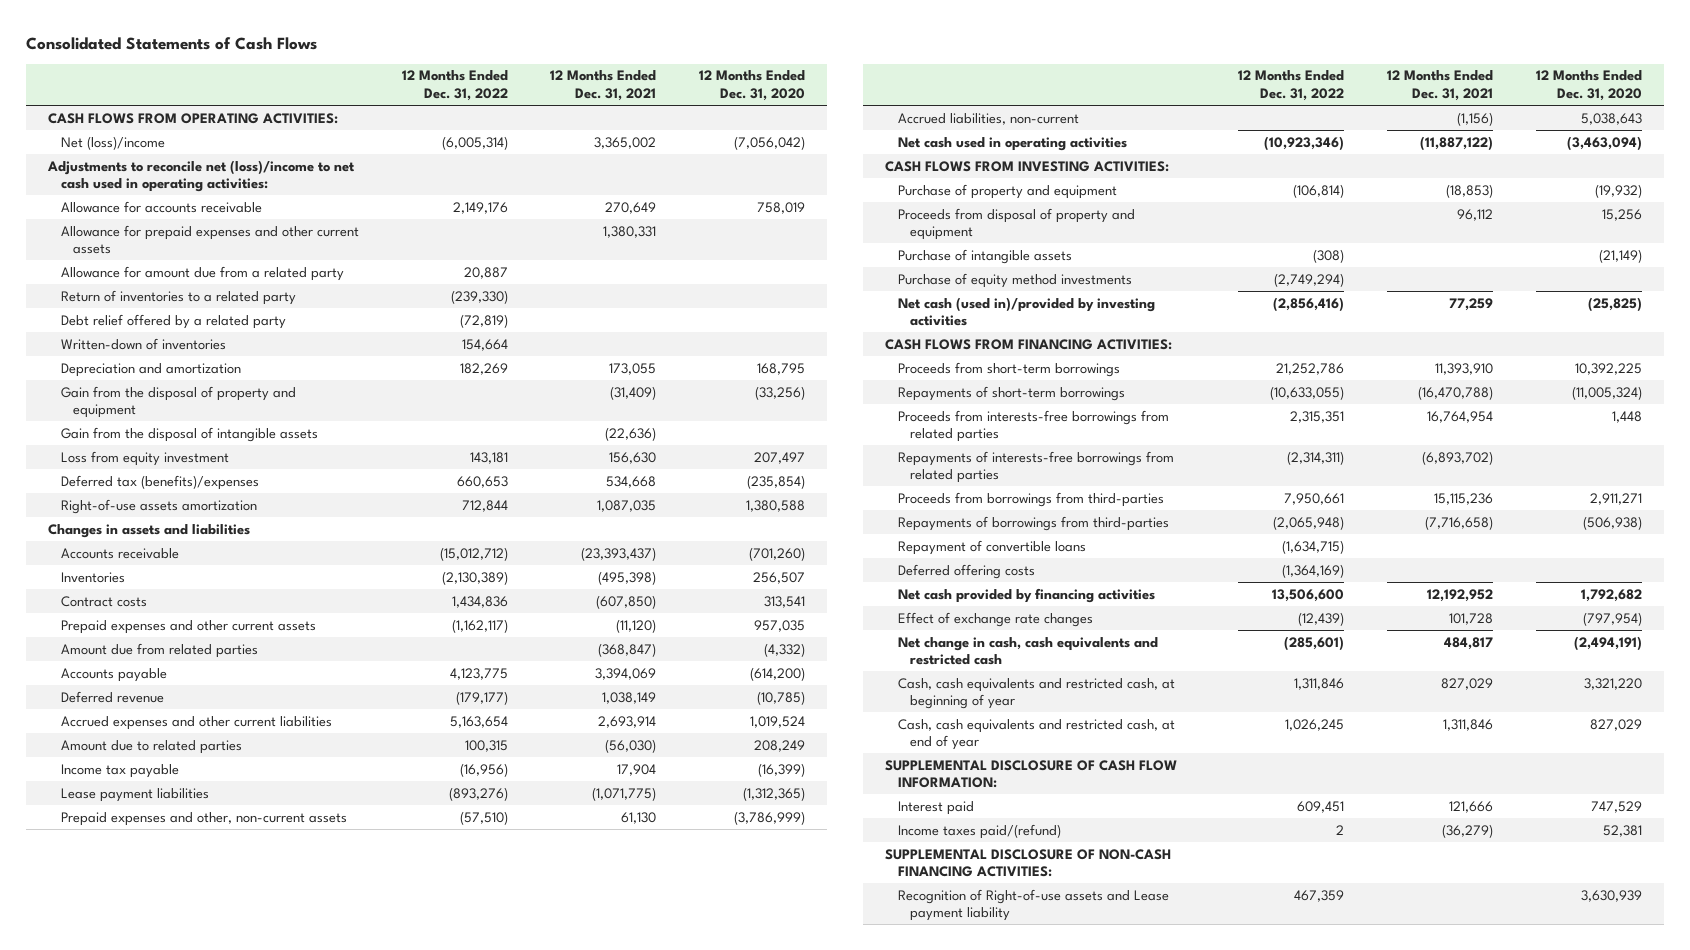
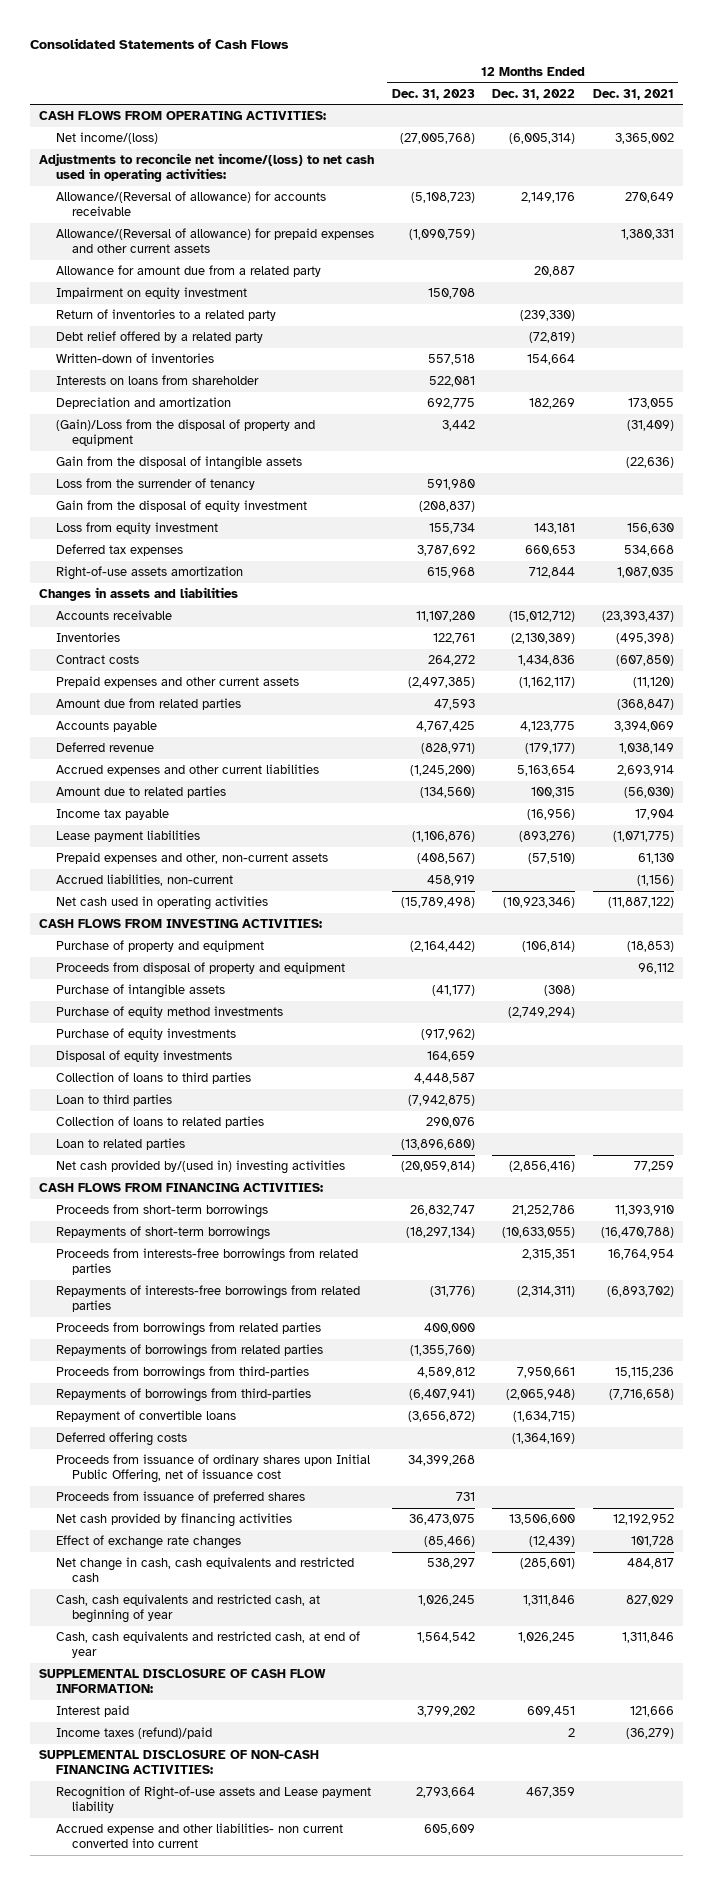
- | 12 Months Ended Dec. 31, 2022 | 12 Months Ended Dec. 31, 2021 | 12 Months Ended Dec. 31, 2020
+ | 12 Months Ended Dec. 31, 2023 | 12 Months Ended Dec. 31, 2022 | 12 Months Ended Dec. 31, 2021
- Net (loss)/income | (6,005,314) | 3,365,002 | (7,056,042)
- Adjustments to reconcile net (loss)/income to net cash used in operating activities:
- Allowance for accounts receivable | 2,149,176 | 270,649 | 758,019
- Allowance for prepaid expenses and other current assets | | 1,380,331 |
+ Net income/(loss) | (27,005,768) | (6,005,314) | 3,365,002
+ Adjustments to reconcile net income/(loss) to net cash used in operating activities:
+ Allowance/(Reversal of allowance) for accounts receivable | (5,108,723) | 2,149,176 | 270,649
+ Allowance/(Reversal of allowance) for prepaid expenses and other current assets | (1,090,759) | | 1,380,331
+ Impairment on equity investment | 150,708 | |
+ Interests on loans from shareholder | 522,081 | |
- Gain from the disposal of property and equipment | | (31,409) | (33,256)
+ (Gain)/Loss from the disposal of property and equipment | 3,442 | | (31,409)
+ Loss from the surrender of tenancy | 591,980 | |
+ Gain from the disposal of equity investment | (208,837) | |
- Deferred tax (benefits)/expenses | 660,653 | 534,668 | (235,854)
+ Deferred tax expenses | 3,787,692 | 660,653 | 534,668
- Net cash (used in)/provided by investing activities | (2,856,416) | 77,259 | (25,825)
+ Purchase of equity investments | (917,962) | |
+ Disposal of equity investments | 164,659 | |
+ Collection of loans to third parties | 4,448,587 | |
+ Loan to third parties | (7,942,875) | |
+ Collection of loans to related parties | 290,076 | |
+ Loan to related parties | (13,896,680) | |
+ Net cash provided by/(used in) investing activities | (20,059,814) | (2,856,416) | 77,259
+ Proceeds from borrowings from related parties | 400,000 | |
+ Repayments of borrowings from related parties | (1,355,760) | |
+ Proceeds from issuance of ordinary shares upon Initial Public Offering, net of issuance cost | 34,399,268 | |
+ Proceeds from issuance of preferred shares | 731 | |
- Income taxes paid/(refund) | 2 | (36,279) | 52,381
+ Income taxes (refund)/paid | | 2 | (36,279)
+ Accrued expense and other liabilities- non current converted into current | 605,609 | |

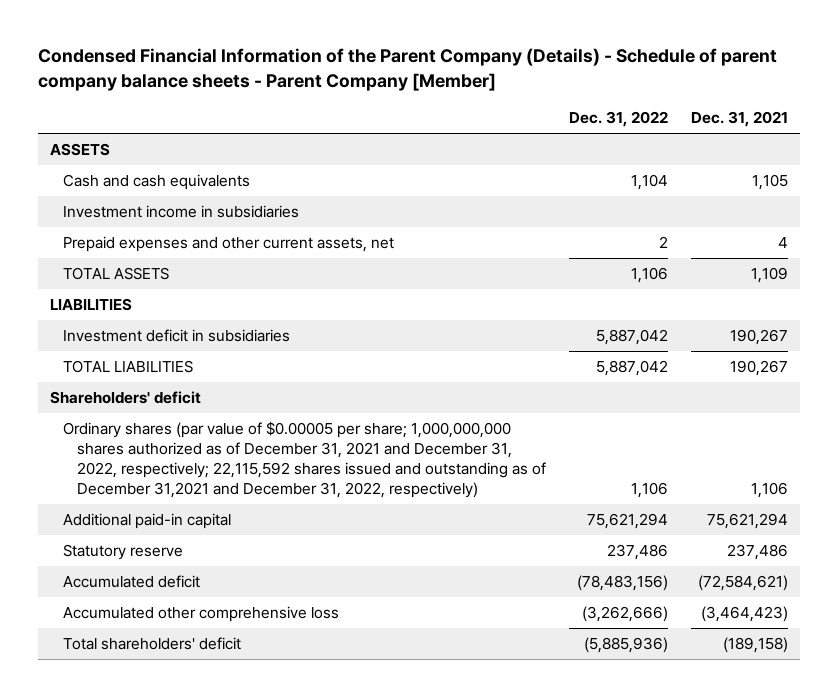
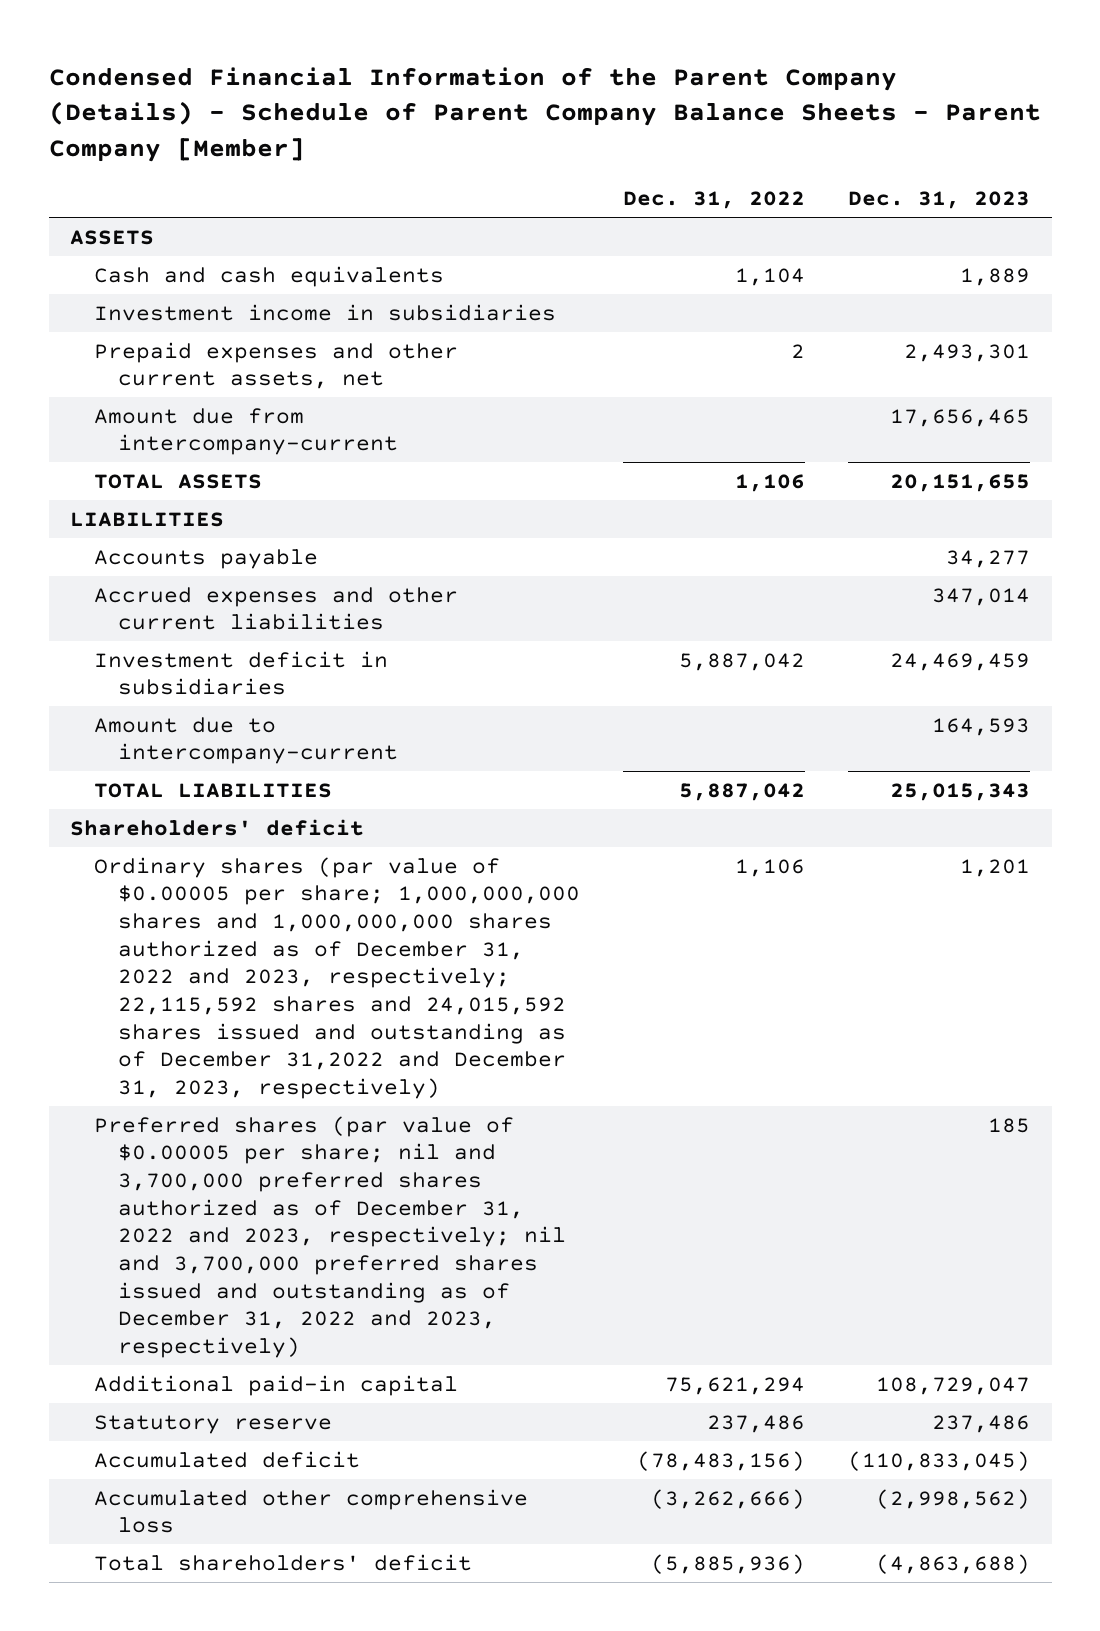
- Condensed Financial Information of the Parent Company (Details) - Schedule of parent company balance sheets - Parent Company [Member]
+ Condensed Financial Information of the Parent Company (Details) - Schedule of Parent Company Balance Sheets - Parent Company [Member]
- | Dec. 31, 2022 | Dec. 31, 2021
+ | Dec. 31, 2022 | Dec. 31, 2023
+ Amount due from intercompany-current | | 17,656,465
+ Accounts payable | | 34,277
+ Accrued expenses and other current liabilities | | 347,014
+ Amount due to intercompany-current | | 164,593
- Ordinary shares (par value of $0.00005 per share; 1,000,000,000 shares authorized as of December 31, 2021 and December 31, 2022, respectively; 22,115,592 shares issued and outstanding as of December 31,2021 and December 31, 2022, respectively) | 1,106 | 1,106
+ Ordinary shares (par value of $0.00005 per share; 1,000,000,000 shares and 1,000,000,000 shares authorized as of December 31, 2022 and 2023, respectively; 22,115,592 shares and 24,015,592 shares issued and outstanding as of December 31,2022 and December 31, 2023, respectively) | 1,106 | 1,201
+ Preferred shares (par value of $0.00005 per share; nil and 3,700,000 preferred shares authorized as of December 31, 2022 and 2023, respectively; nil and 3,700,000 preferred shares issued and outstanding as of December 31, 2022 and 2023, respectively) | | 185

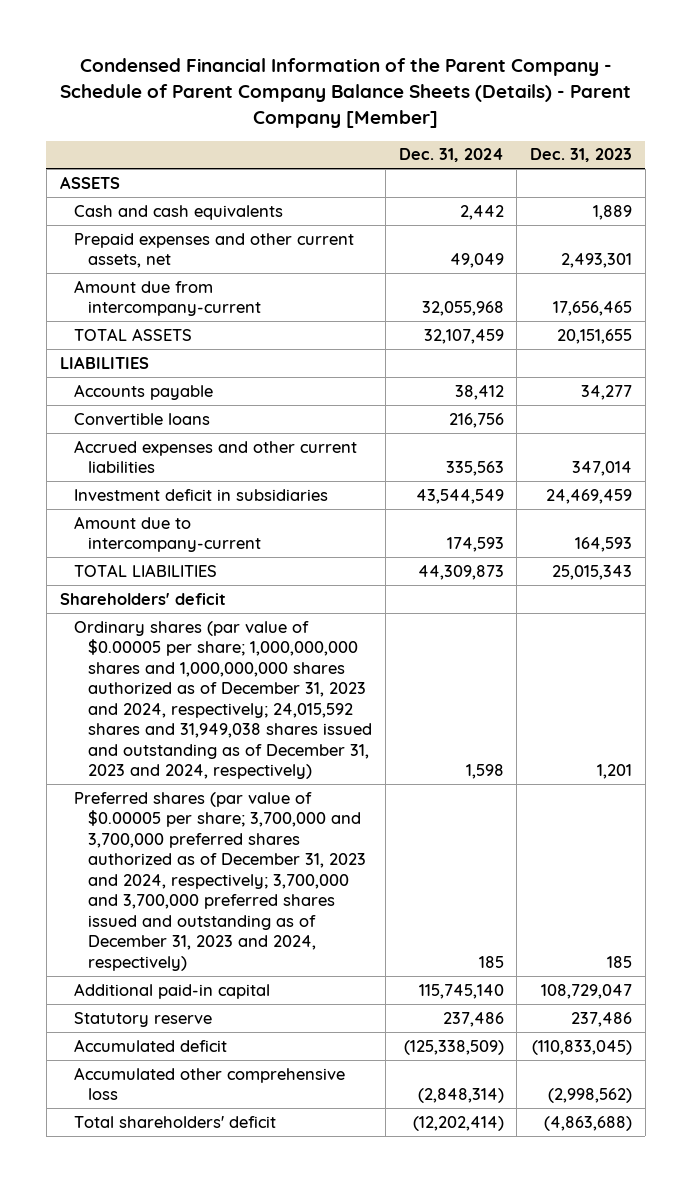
- Condensed Financial Information of the Parent Company (Details) - Schedule of Parent Company Balance Sheets - Parent Company [Member]
+ Condensed Financial Information of the Parent Company - Schedule of Parent Company Balance Sheets (Details) - Parent Company [Member]
- | Dec. 31, 2022 | Dec. 31, 2023
+ | Dec. 31, 2024 | Dec. 31, 2023
- Investment income in subsidiaries
+ Convertible loans | 216,756 |
- Ordinary shares (par value of $0.00005 per share; 1,000,000,000 shares and 1,000,000,000 shares authorized as of December 31, 2022 and 2023, respectively; 22,115,592 shares and 24,015,592 shares issued and outstanding as of December 31,2022 and December 31, 2023, respectively) | 1,106 | 1,201
- Preferred shares (par value of $0.00005 per share; nil and 3,700,000 preferred shares authorized as of December 31, 2022 and 2023, respectively; nil and 3,700,000 preferred shares issued and outstanding as of December 31, 2022 and 2023, respectively) | | 185
+ Ordinary shares (par value of $0.00005 per share; 1,000,000,000 shares and 1,000,000,000 shares authorized as of December 31, 2023 and 2024, respectively; 24,015,592 shares and 31,949,038 shares issued and outstanding as of December 31, 2023 and 2024, respectively) | 1,598 | 1,201
+ Preferred shares (par value of $0.00005 per share; 3,700,000 and 3,700,000 preferred shares authorized as of December 31, 2023 and 2024, respectively; 3,700,000 and 3,700,000 preferred shares issued and outstanding as of December 31, 2023 and 2024, respectively) | 185 | 185

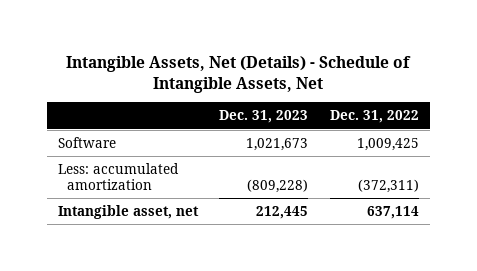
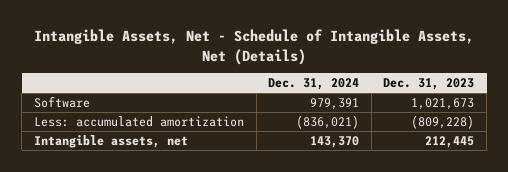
- Intangible Assets, Net (Details) - Schedule of Intangible Assets, Net
+ Intangible Assets, Net - Schedule of Intangible Assets, Net (Details)
- | Dec. 31, 2023 | Dec. 31, 2022
+ | Dec. 31, 2024 | Dec. 31, 2023
- Intangible asset, net | 212,445 | 637,114
+ Intangible assets, net | 143,370 | 212,445

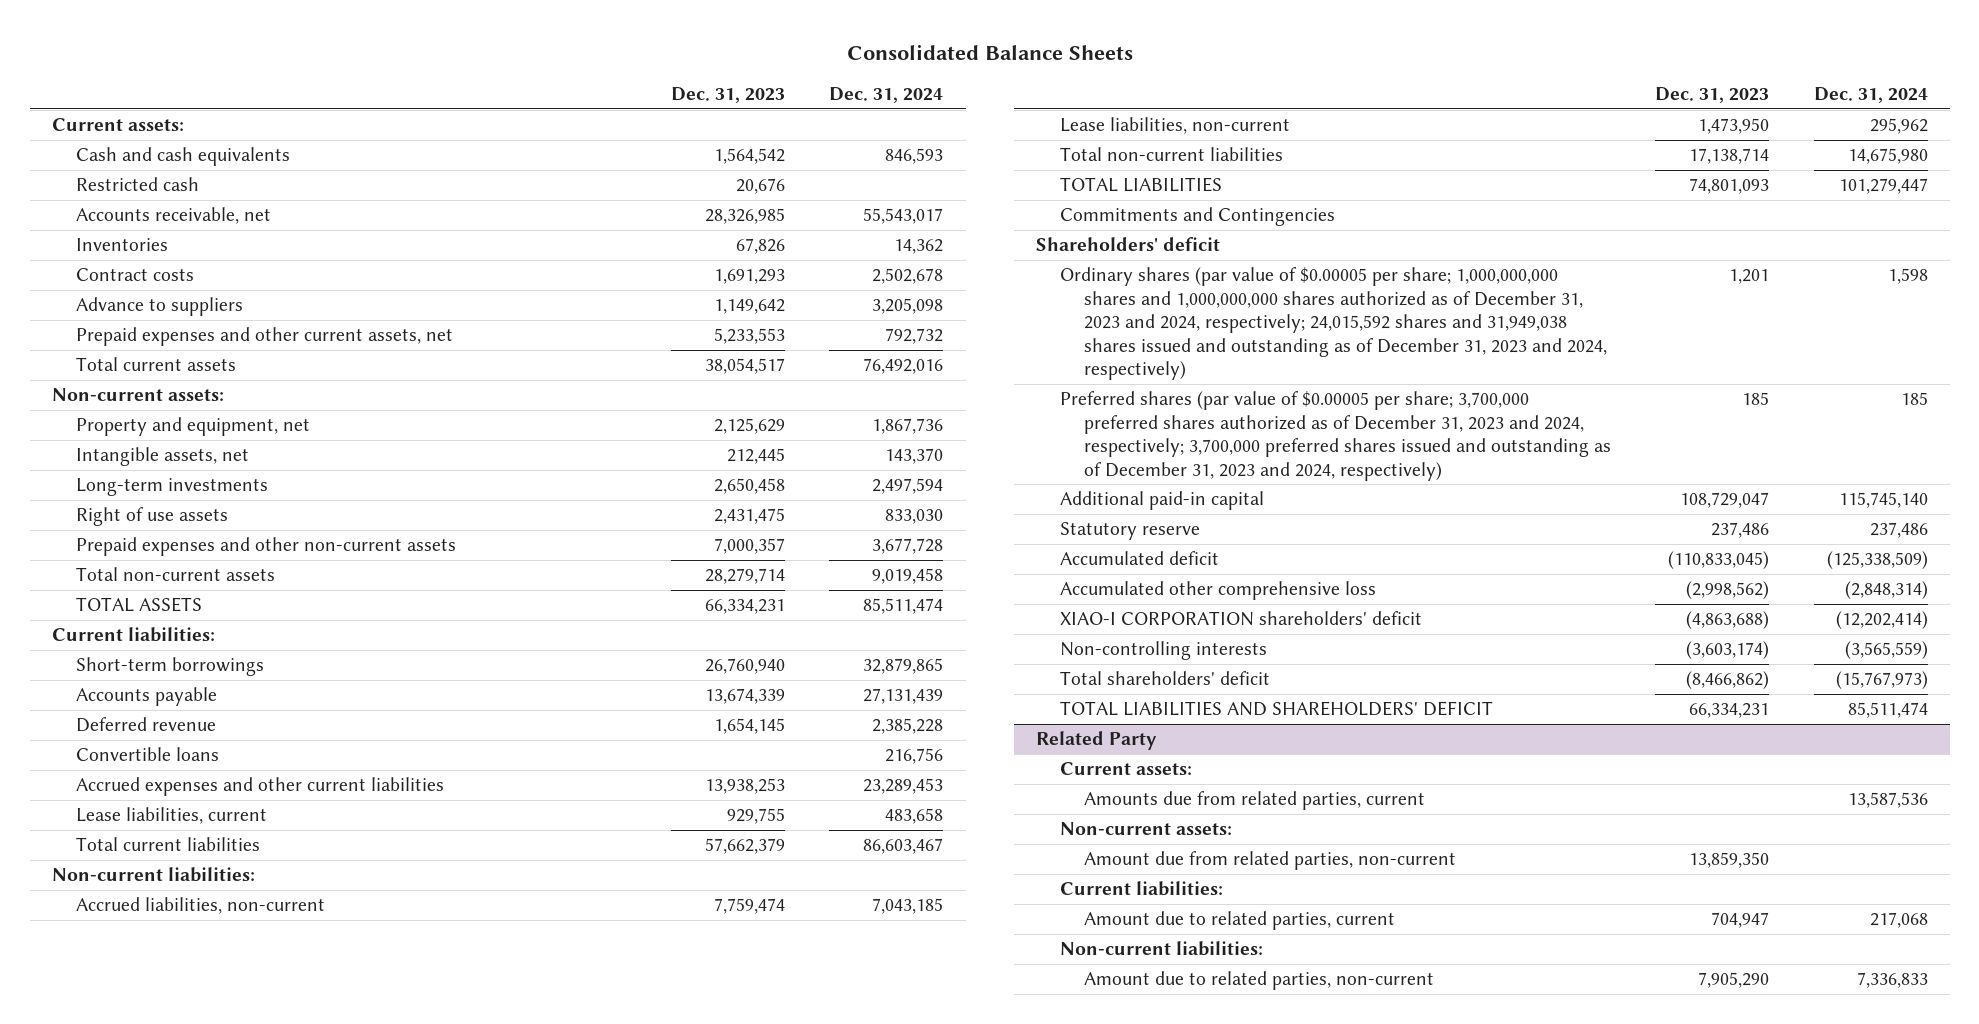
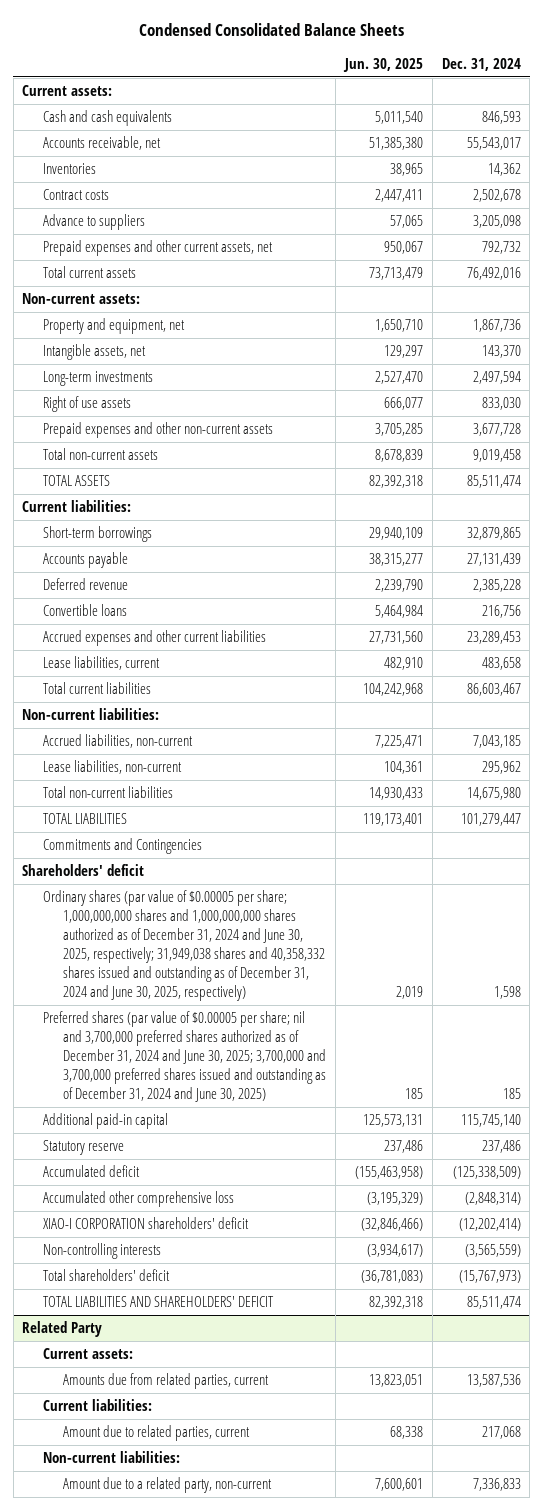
- Consolidated Balance Sheets
+ Condensed Consolidated Balance Sheets
- | Dec. 31, 2023 | Dec. 31, 2024
+ | Jun. 30, 2025 | Dec. 31, 2024
- Restricted cash | 20,676 |
- Ordinary shares (par value of $0.00005 per share; 1,000,000,000 shares and 1,000,000,000 shares authorized as of December 31, 2023 and 2024, respectively; 24,015,592 shares and 31,949,038 shares issued and outstanding as of December 31, 2023 and 2024, respectively) | 1,201 | 1,598
- Preferred shares (par value of $0.00005 per share; 3,700,000 preferred shares authorized as of December 31, 2023 and 2024, respectively; 3,700,000 preferred shares issued and outstanding as of December 31, 2023 and 2024, respectively) | 185 | 185
+ Ordinary shares (par value of $0.00005 per share; 1,000,000,000 shares and 1,000,000,000 shares authorized as of December 31, 2024 and June 30, 2025, respectively; 31,949,038 shares and 40,358,332 shares issued and outstanding as of December 31, 2024 and June 30, 2025, respectively) | 2,019 | 1,598
+ Preferred shares (par value of $0.00005 per share; nil and 3,700,000 preferred shares authorized as of December 31, 2024 and June 30, 2025; 3,700,000 and 3,700,000 preferred shares issued and outstanding as of December 31, 2024 and June 30, 2025) | 185 | 185
@ Related Party
- Non-current assets:
- Amount due from related parties, non-current | 13,859,350 |
- Amount due to related parties, non-current | 7,905,290 | 7,336,833
+ Amount due to a related party, non-current | 7,600,601 | 7,336,833

